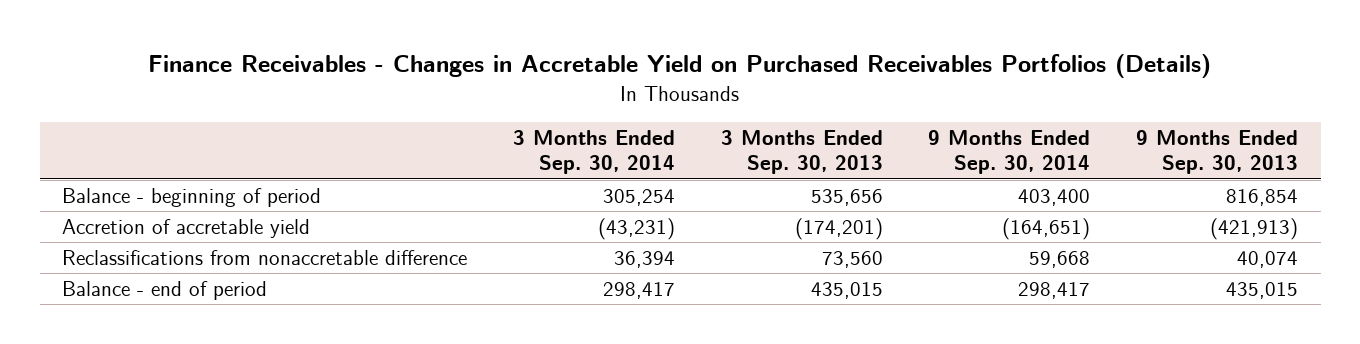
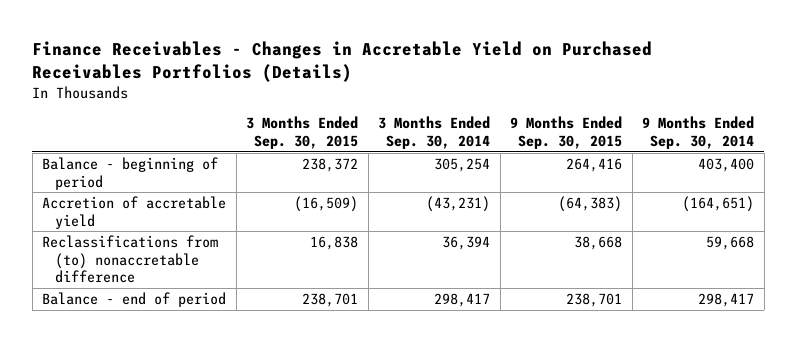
- | 3 Months Ended Sep. 30, 2014 | 3 Months Ended Sep. 30, 2013 | 9 Months Ended Sep. 30, 2014 | 9 Months Ended Sep. 30, 2013
+ | 3 Months Ended Sep. 30, 2015 | 3 Months Ended Sep. 30, 2014 | 9 Months Ended Sep. 30, 2015 | 9 Months Ended Sep. 30, 2014
- Reclassifications from nonaccretable difference | 36,394 | 73,560 | 59,668 | 40,074
+ Reclassifications from (to) nonaccretable difference | 16,838 | 36,394 | 38,668 | 59,668

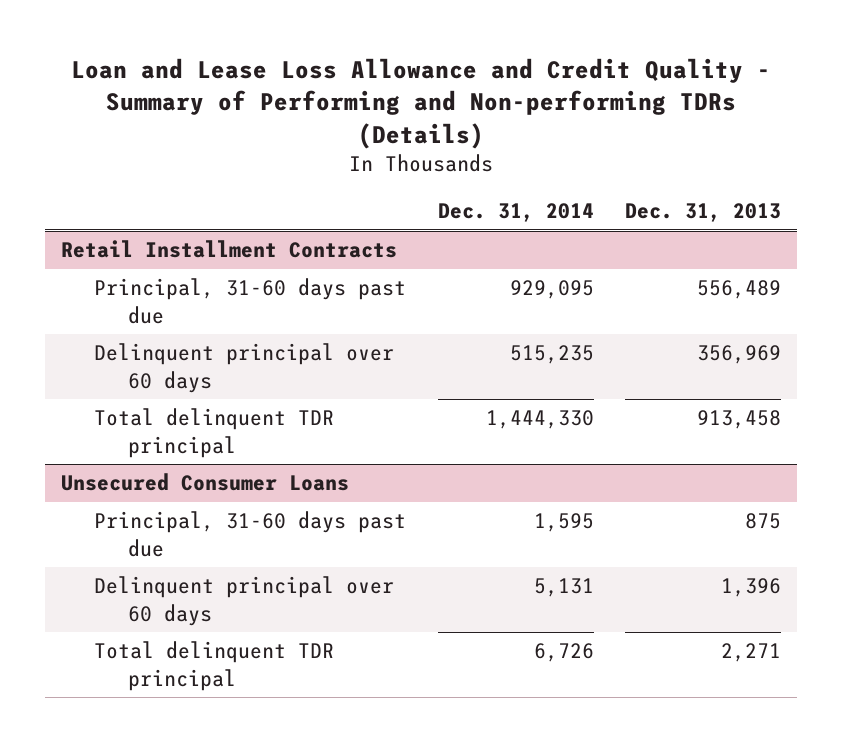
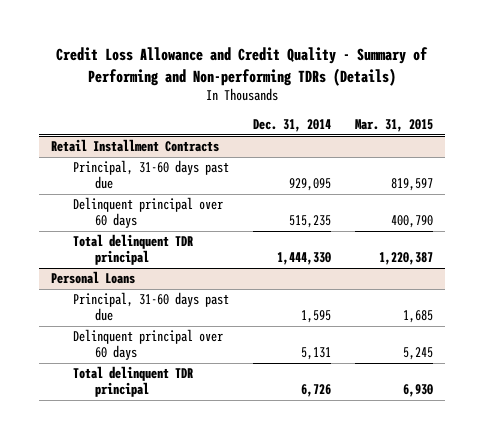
- Loan and Lease Loss Allowance and Credit Quality - Summary of Performing and Non-performing TDRs (Details)
+ Credit Loss Allowance and Credit Quality - Summary of Performing and Non-performing TDRs (Details)
- | Dec. 31, 2014 | Dec. 31, 2013
+ | Dec. 31, 2014 | Mar. 31, 2015
- Unsecured Consumer Loans
+ Personal Loans

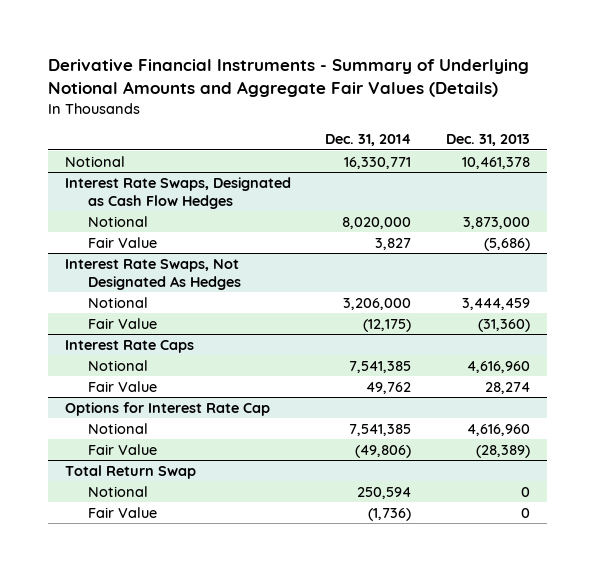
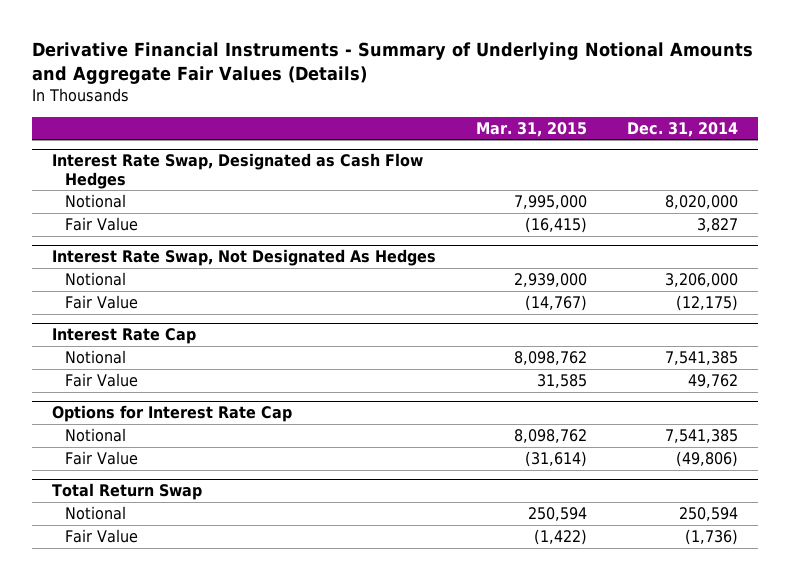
- | Dec. 31, 2014 | Dec. 31, 2013
+ | Mar. 31, 2015 | Dec. 31, 2014
- Notional | 16,330,771 | 10,461,378
- Interest Rate Swaps, Designated as Cash Flow Hedges
+ Interest Rate Swap, Designated as Cash Flow Hedges
- Interest Rate Swaps, Not Designated As Hedges
+ Interest Rate Swap, Not Designated As Hedges
- Interest Rate Caps
+ Interest Rate Cap

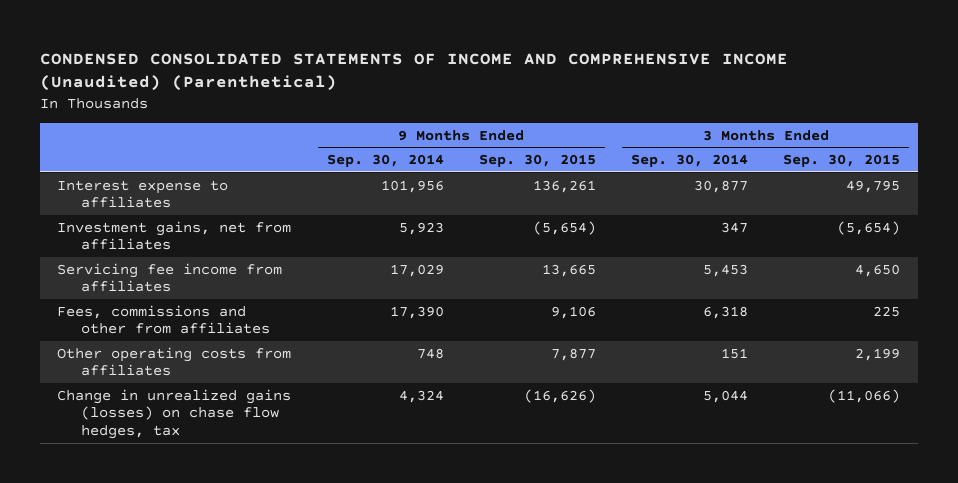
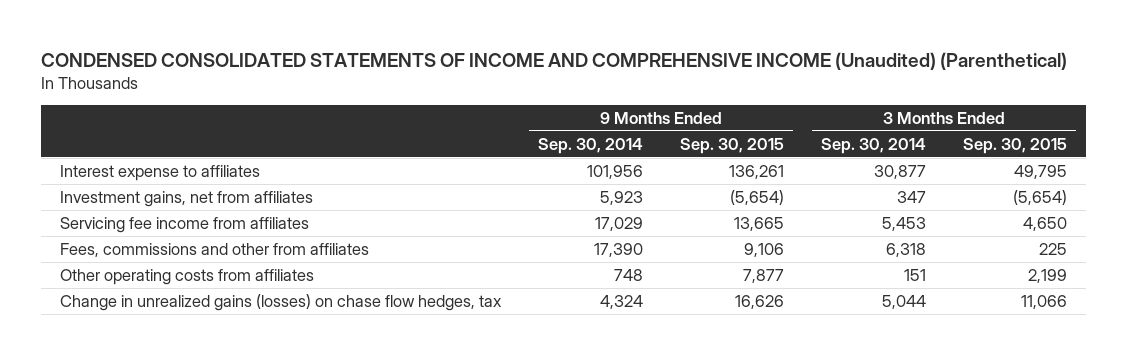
- Change in unrealized gains (losses) on chase flow hedges, tax | 4,324 | (16,626) | 5,044 | (11,066)
+ Change in unrealized gains (losses) on chase flow hedges, tax | 4,324 | 16,626 | 5,044 | 11,066

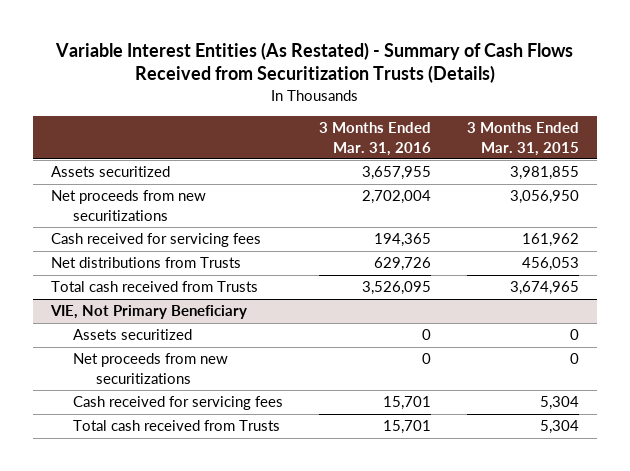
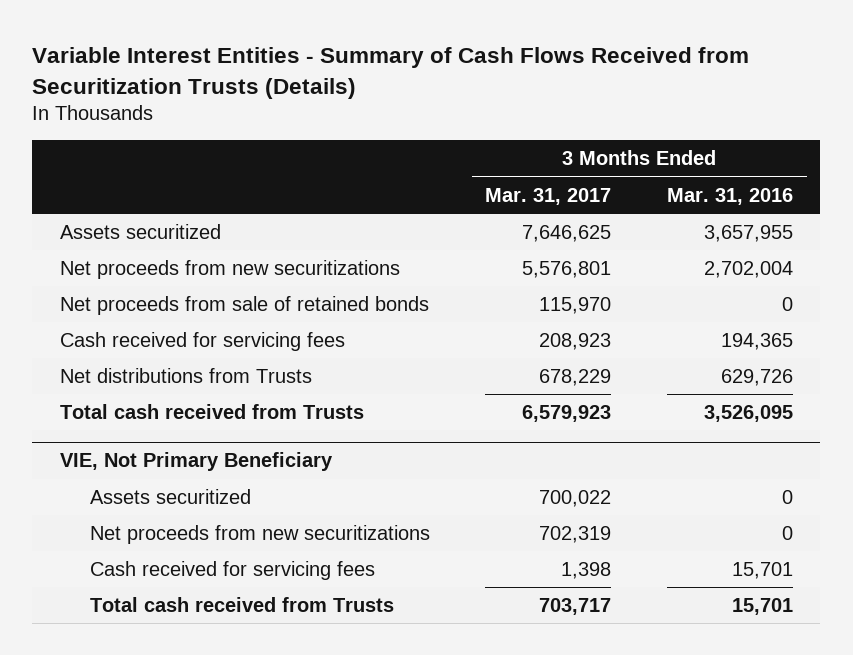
- Variable Interest Entities (As Restated) - Summary of Cash Flows Received from Securitization Trusts (Details)
+ Variable Interest Entities - Summary of Cash Flows Received from Securitization Trusts (Details)
- | 3 Months Ended Mar. 31, 2016 | 3 Months Ended Mar. 31, 2015
+ | 3 Months Ended Mar. 31, 2017 | 3 Months Ended Mar. 31, 2016
+ Net proceeds from sale of retained bonds | 115,970 | 0

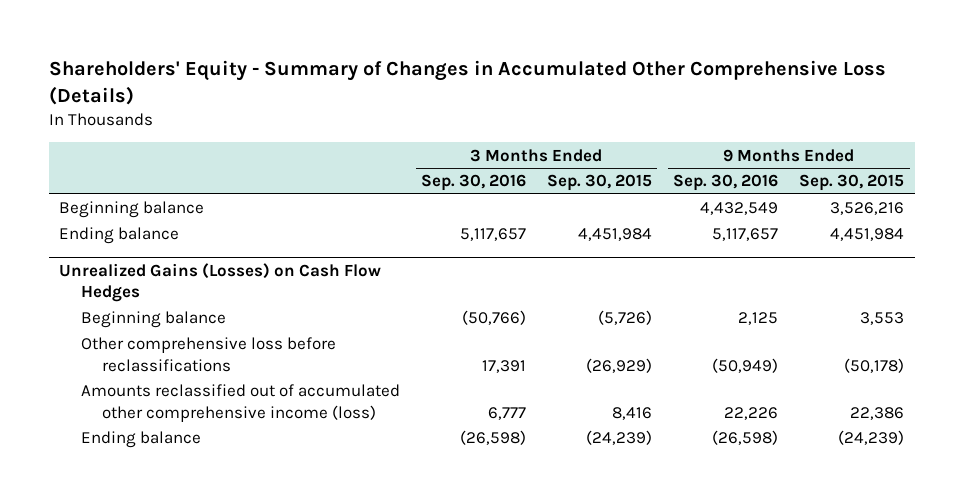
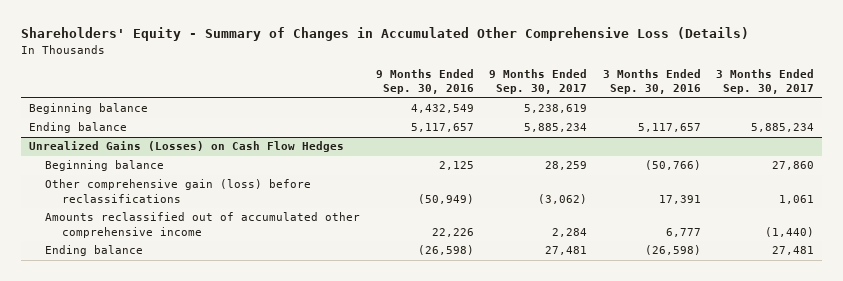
- | 3 Months Ended Sep. 30, 2016 | 3 Months Ended Sep. 30, 2015 | 9 Months Ended Sep. 30, 2016 | 9 Months Ended Sep. 30, 2015
+ | 9 Months Ended Sep. 30, 2016 | 9 Months Ended Sep. 30, 2017 | 3 Months Ended Sep. 30, 2016 | 3 Months Ended Sep. 30, 2017
@ Unrealized Gains (Losses) on Cash Flow Hedges
- Other comprehensive loss before reclassifications | 17,391 | (26,929) | (50,949) | (50,178)
- Amounts reclassified out of accumulated other comprehensive income (loss) | 6,777 | 8,416 | 22,226 | 22,386
+ Other comprehensive gain (loss) before reclassifications | (50,949) | (3,062) | 17,391 | 1,061
+ Amounts reclassified out of accumulated other comprehensive income | 22,226 | 2,284 | 6,777 | (1,440)

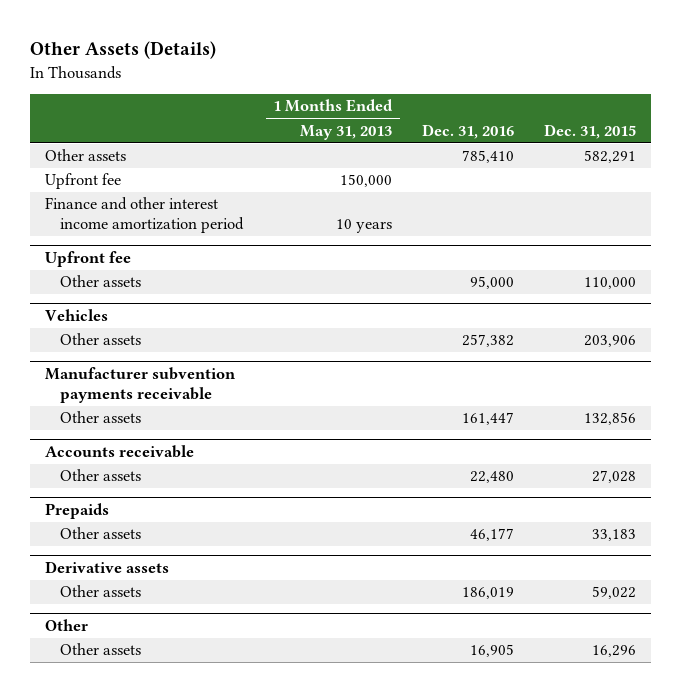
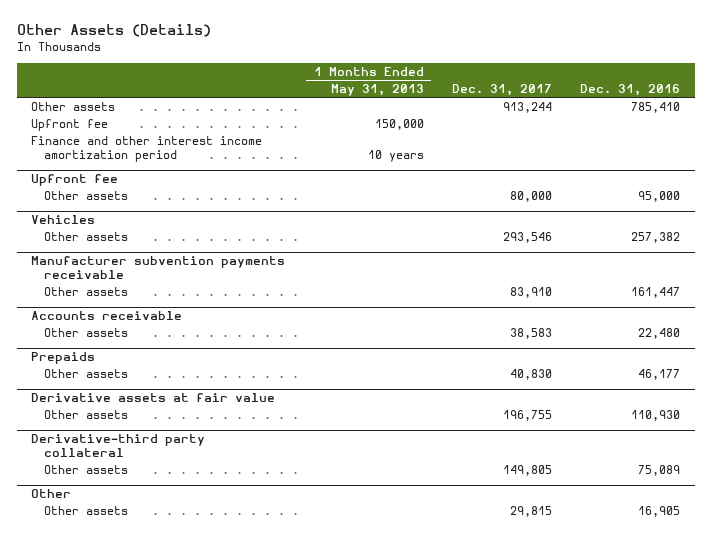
- | 1 Months Ended May 31, 2013 | Dec. 31, 2016 | Dec. 31, 2015
+ | 1 Months Ended May 31, 2013 | Dec. 31, 2017 | Dec. 31, 2016
- Derivative assets
- Other assets | | 186,019 | 59,022
+ Derivative assets at fair value
+ Other assets | | 196,755 | 110,930
+ Derivative-third party collateral
+ Other assets | | 149,805 | 75,089

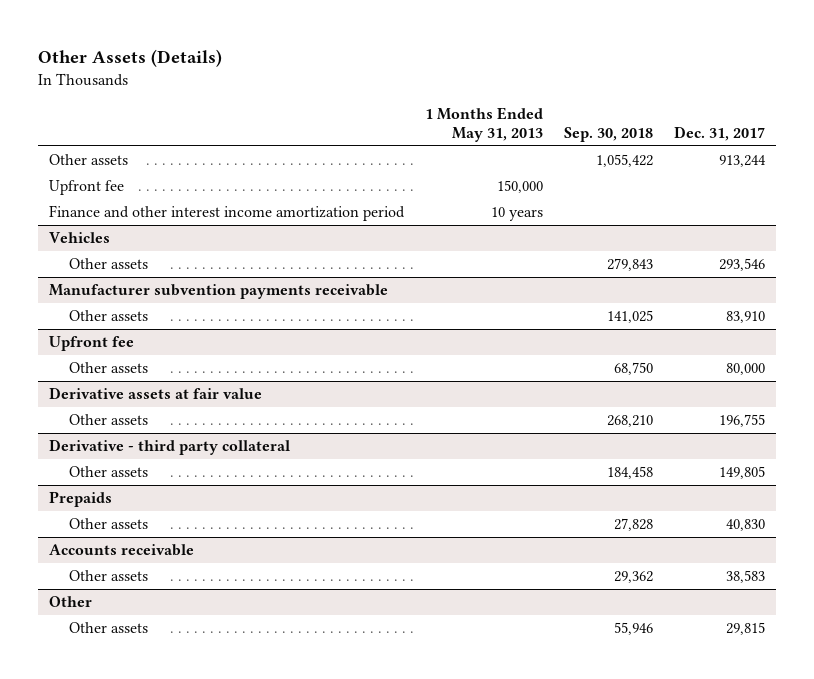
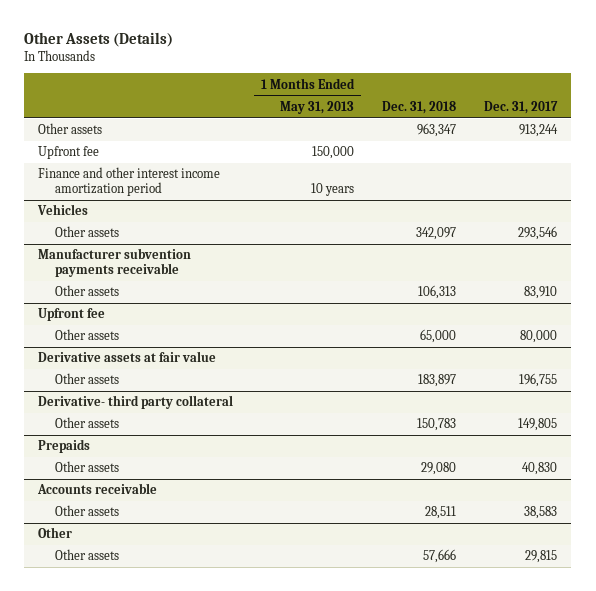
- | 1 Months Ended May 31, 2013 | Sep. 30, 2018 | Dec. 31, 2017
+ | 1 Months Ended May 31, 2013 | Dec. 31, 2018 | Dec. 31, 2017
- Derivative - third party collateral
+ Derivative- third party collateral

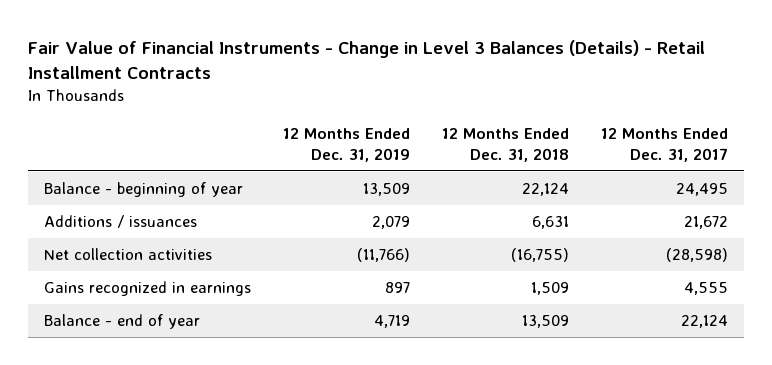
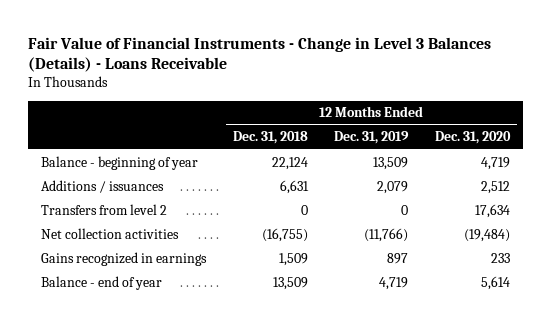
- Fair Value of Financial Instruments - Change in Level 3 Balances (Details) - Retail Installment Contracts
+ Fair Value of Financial Instruments - Change in Level 3 Balances (Details) - Loans Receivable
- | 12 Months Ended Dec. 31, 2019 | 12 Months Ended Dec. 31, 2018 | 12 Months Ended Dec. 31, 2017
+ | 12 Months Ended Dec. 31, 2018 | 12 Months Ended Dec. 31, 2019 | 12 Months Ended Dec. 31, 2020
+ Transfers from level 2 | 0 | 0 | 17,634

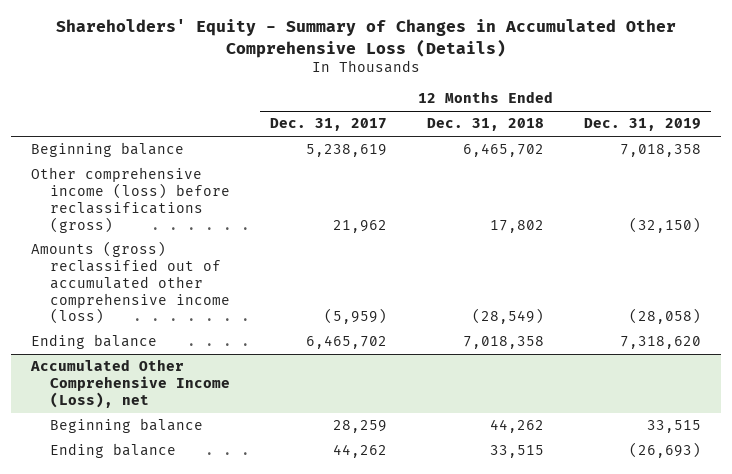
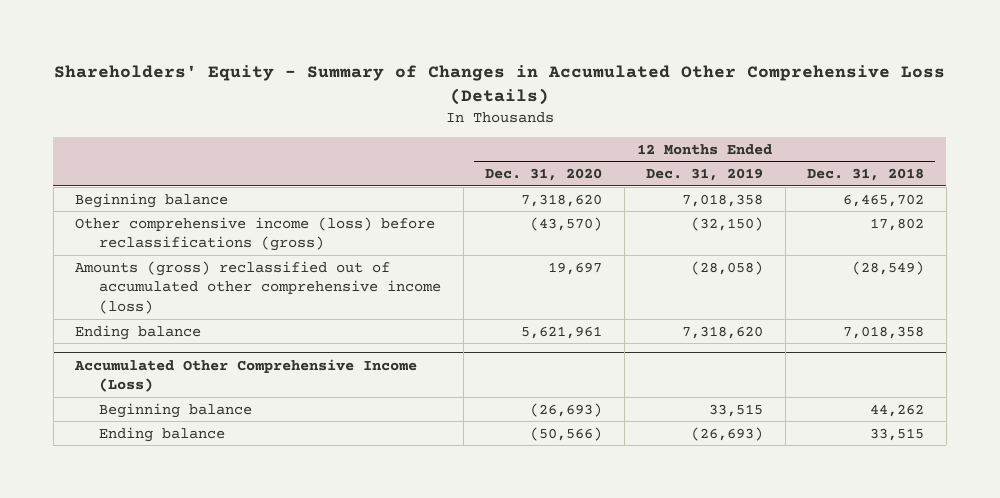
- | 12 Months Ended Dec. 31, 2017 | 12 Months Ended Dec. 31, 2018 | 12 Months Ended Dec. 31, 2019
+ | 12 Months Ended Dec. 31, 2020 | 12 Months Ended Dec. 31, 2019 | 12 Months Ended Dec. 31, 2018
- Accumulated Other Comprehensive Income (Loss), net
+ Accumulated Other Comprehensive Income (Loss)

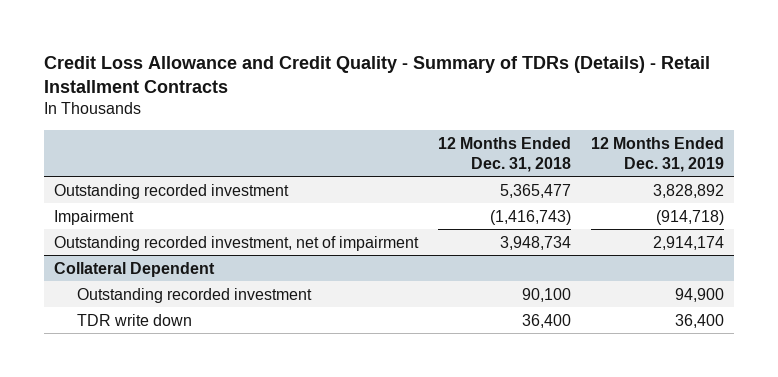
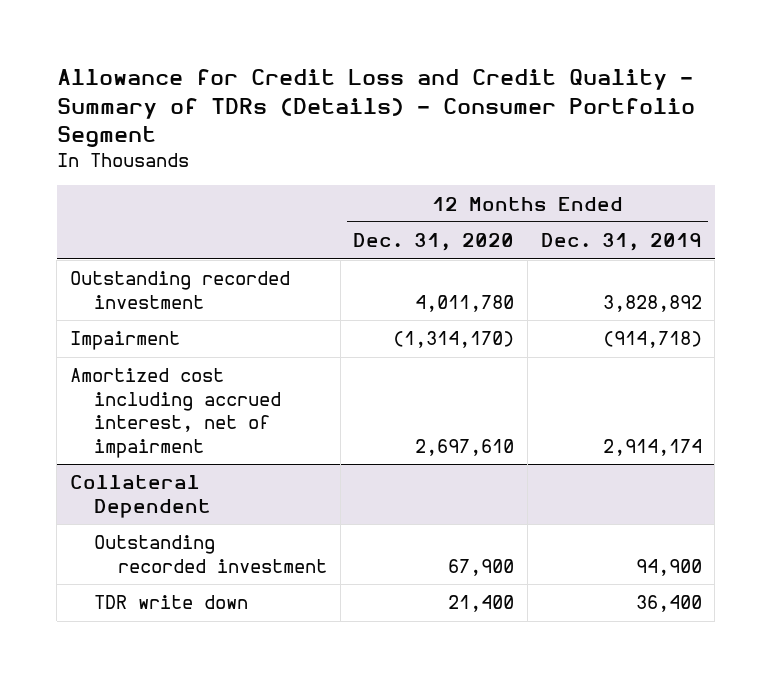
- Credit Loss Allowance and Credit Quality - Summary of TDRs (Details) - Retail Installment Contracts
+ Allowance for Credit Loss and Credit Quality - Summary of TDRs (Details) - Consumer Portfolio Segment
- | 12 Months Ended Dec. 31, 2018 | 12 Months Ended Dec. 31, 2019
+ | 12 Months Ended Dec. 31, 2020 | 12 Months Ended Dec. 31, 2019
- Outstanding recorded investment, net of impairment | 3,948,734 | 2,914,174
+ Amortized cost including accrued interest, net of impairment | 2,697,610 | 2,914,174

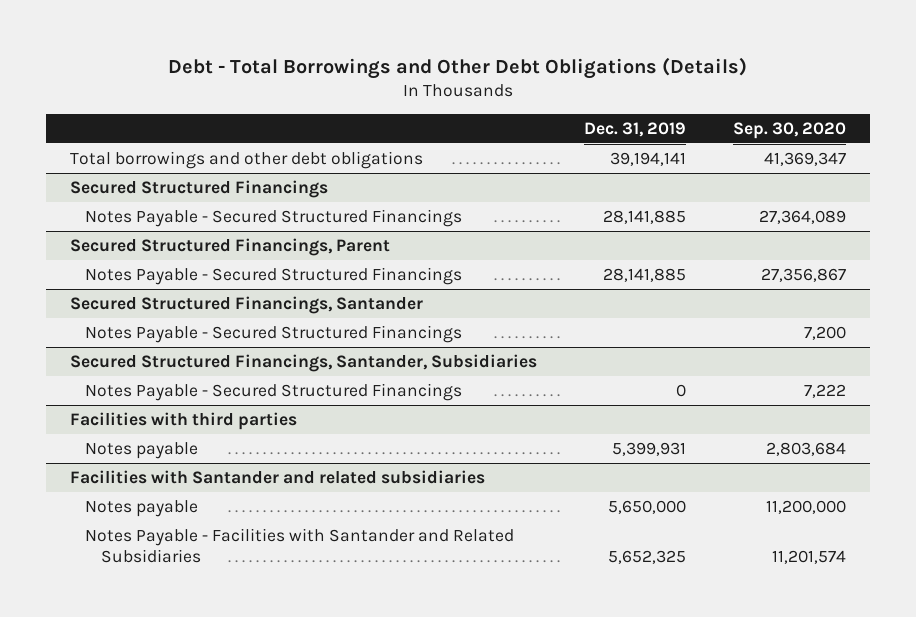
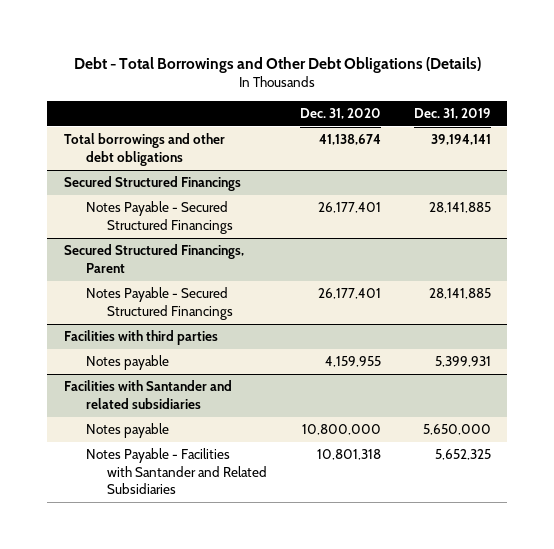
- | Dec. 31, 2019 | Sep. 30, 2020
+ | Dec. 31, 2020 | Dec. 31, 2019
- Secured Structured Financings, Santander
- Notes Payable - Secured Structured Financings | | 7,200
- Secured Structured Financings, Santander, Subsidiaries
- Notes Payable - Secured Structured Financings | 0 | 7,222

